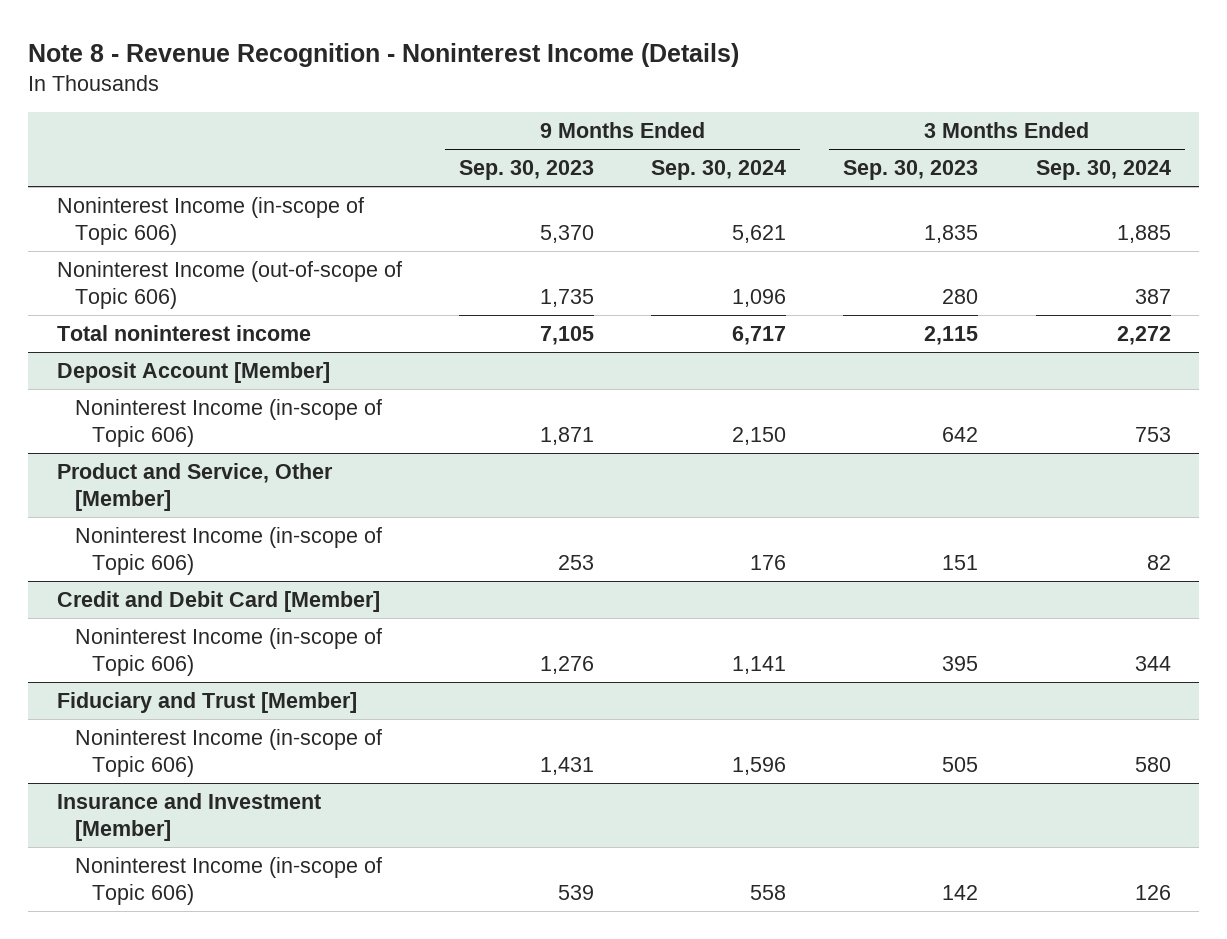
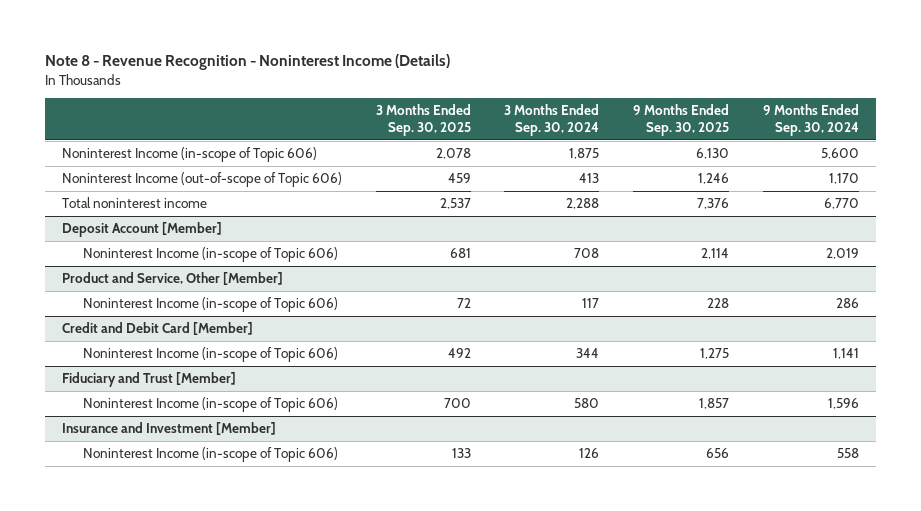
- | 9 Months Ended Sep. 30, 2023 | 9 Months Ended Sep. 30, 2024 | 3 Months Ended Sep. 30, 2023 | 3 Months Ended Sep. 30, 2024
+ | 3 Months Ended Sep. 30, 2025 | 3 Months Ended Sep. 30, 2024 | 9 Months Ended Sep. 30, 2025 | 9 Months Ended Sep. 30, 2024
- Noninterest Income (in-scope of Topic 606) | 5,370 | 5,621 | 1,835 | 1,885
- Noninterest Income (out-of-scope of Topic 606) | 1,735 | 1,096 | 280 | 387
- Total noninterest income | 7,105 | 6,717 | 2,115 | 2,272
+ Noninterest Income (in-scope of Topic 606) | 2,078 | 1,875 | 6,130 | 5,600
+ Noninterest Income (out-of-scope of Topic 606) | 459 | 413 | 1,246 | 1,170
+ Total noninterest income | 2,537 | 2,288 | 7,376 | 6,770
@ Deposit Account [Member]
- Noninterest Income (in-scope of Topic 606) | 1,871 | 2,150 | 642 | 753
+ Noninterest Income (in-scope of Topic 606) | 681 | 708 | 2,114 | 2,019
@ Product and Service, Other [Member]
- Noninterest Income (in-scope of Topic 606) | 253 | 176 | 151 | 82
+ Noninterest Income (in-scope of Topic 606) | 72 | 117 | 228 | 286

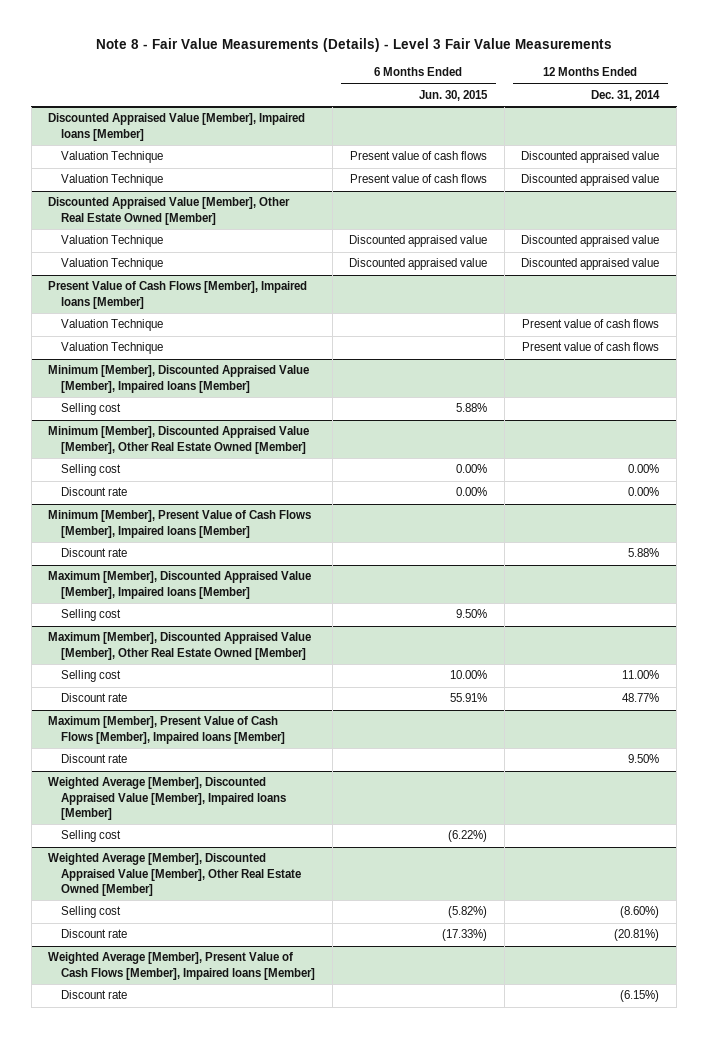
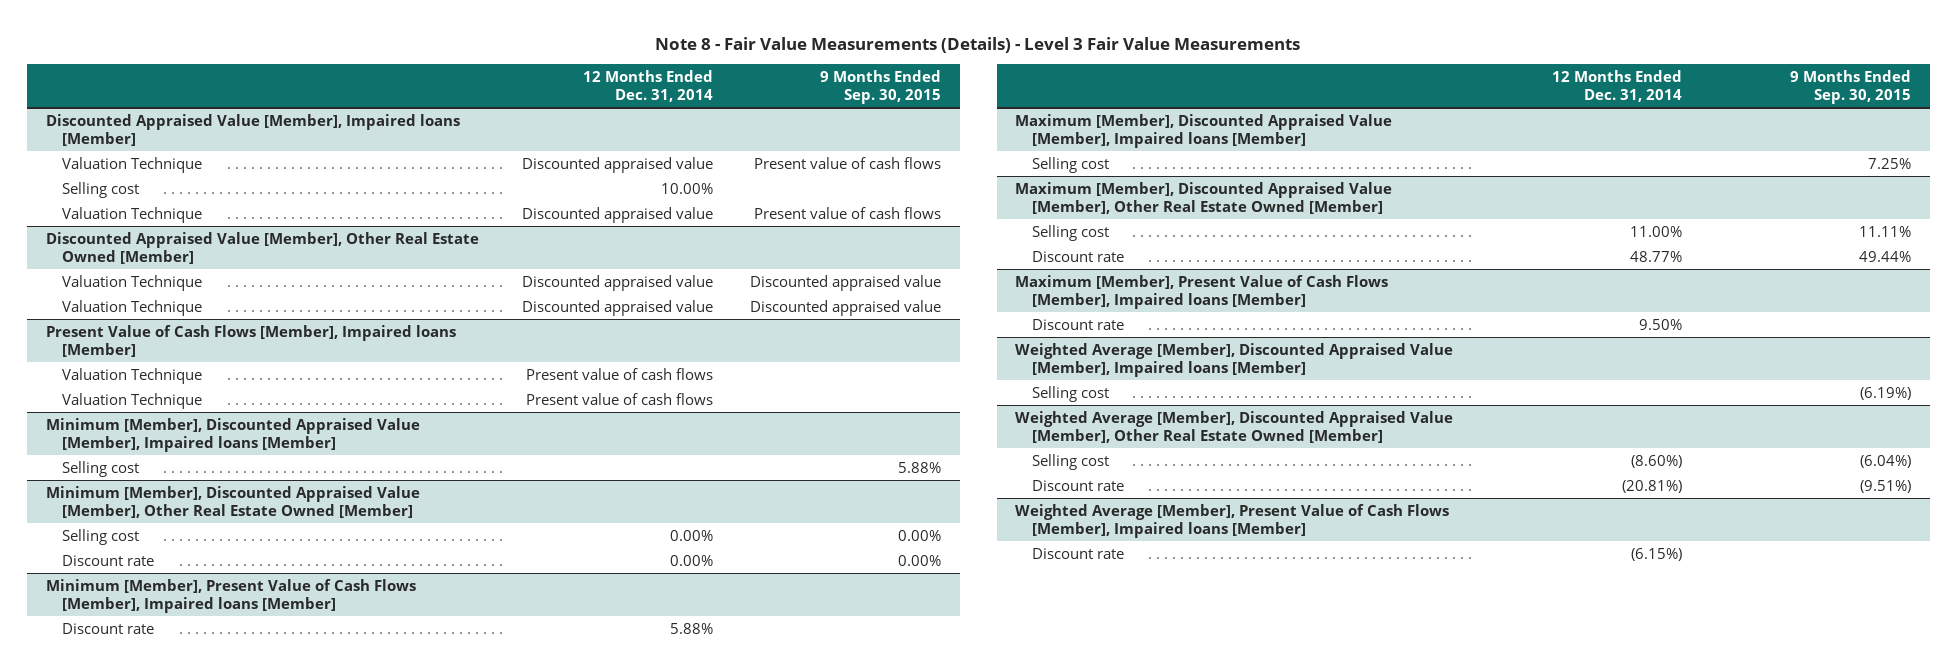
- | 6 Months Ended Jun. 30, 2015 | 12 Months Ended Dec. 31, 2014
+ | 12 Months Ended Dec. 31, 2014 | 9 Months Ended Sep. 30, 2015
@ Discounted Appraised Value [Member], Impaired loans [Member]
+ Selling cost | 10.00% |

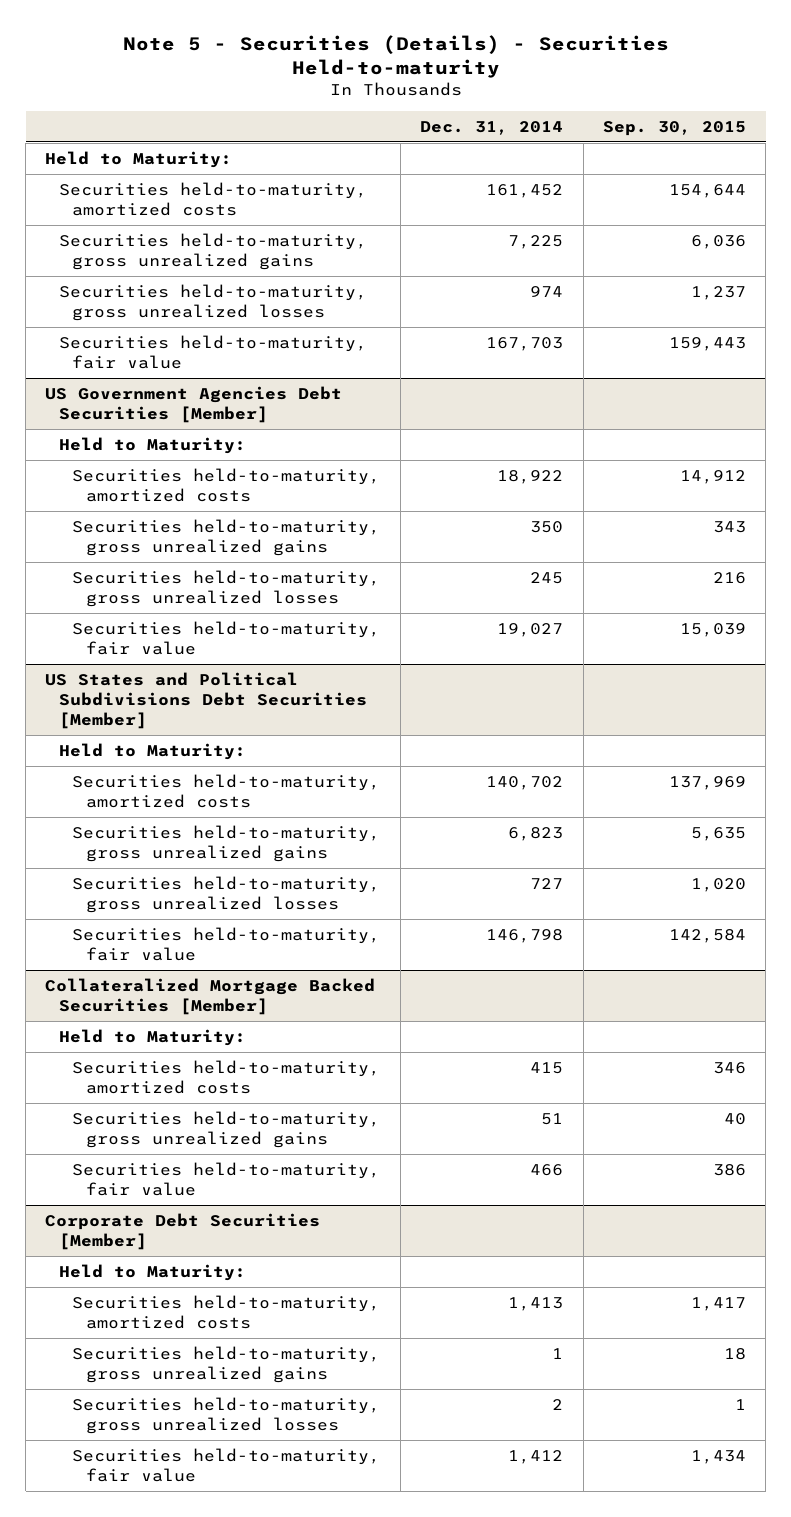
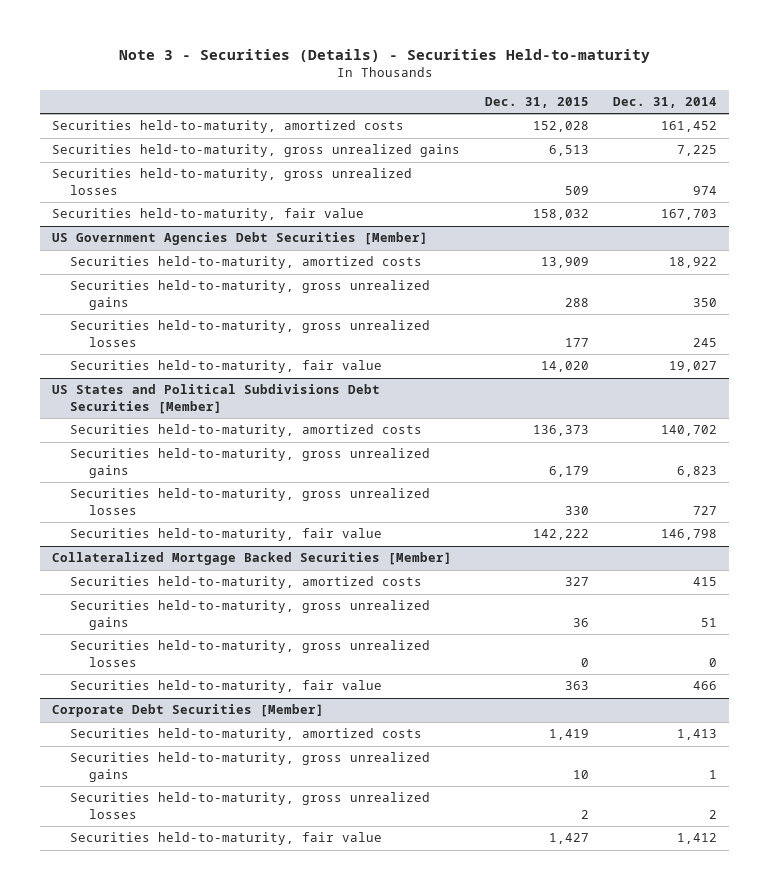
- Note 5 - Securities (Details) - Securities Held-to-maturity
+ Note 3 - Securities (Details) - Securities Held-to-maturity
- | Dec. 31, 2014 | Sep. 30, 2015
+ | Dec. 31, 2015 | Dec. 31, 2014
- Held to Maturity:
@ US Government Agencies Debt Securities [Member]
- Held to Maturity:
@ US States and Political Subdivisions Debt Securities [Member]
- Held to Maturity:
@ Collateralized Mortgage Backed Securities [Member]
- Held to Maturity:
+ Securities held-to-maturity, gross unrealized losses | 0 | 0
@ Corporate Debt Securities [Member]
- Held to Maturity:

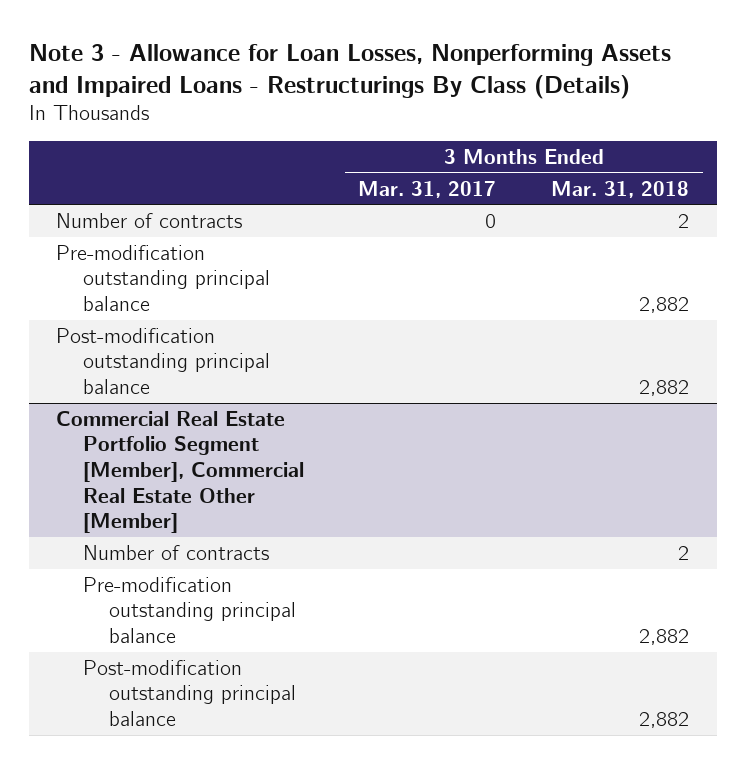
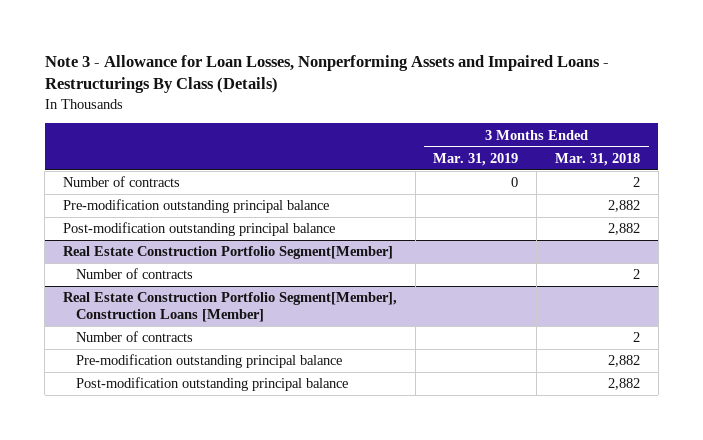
- | 3 Months Ended Mar. 31, 2017 | 3 Months Ended Mar. 31, 2018
+ | 3 Months Ended Mar. 31, 2019 | 3 Months Ended Mar. 31, 2018
- Commercial Real Estate Portfolio Segment [Member], Commercial Real Estate Other [Member]
+ Real Estate Construction Portfolio Segment[Member]
+ Real Estate Construction Portfolio Segment[Member], Construction Loans [Member]
+ Number of contracts | | 2

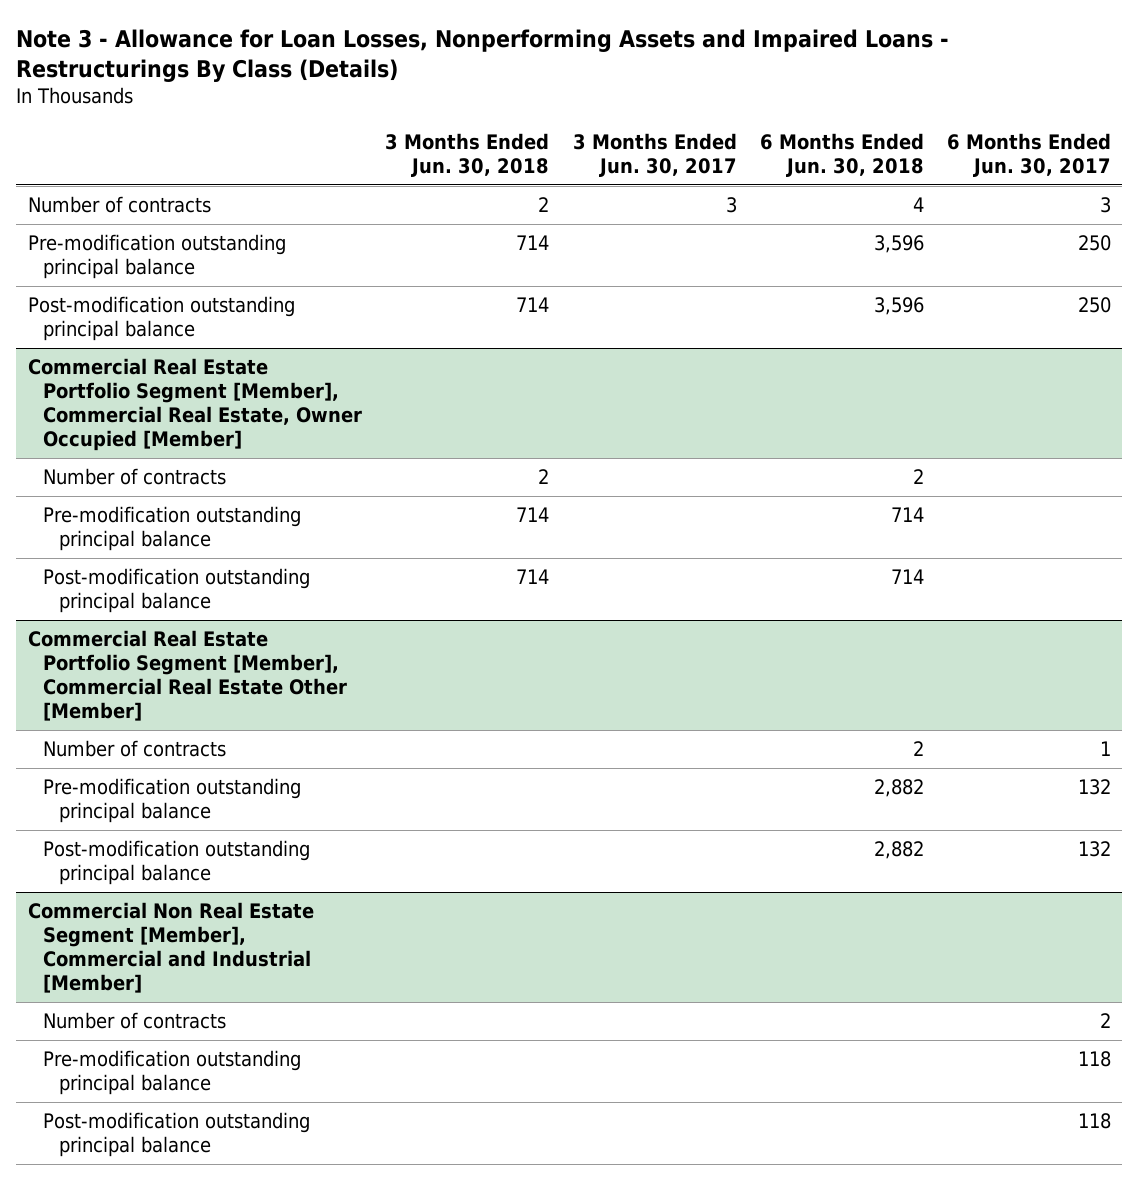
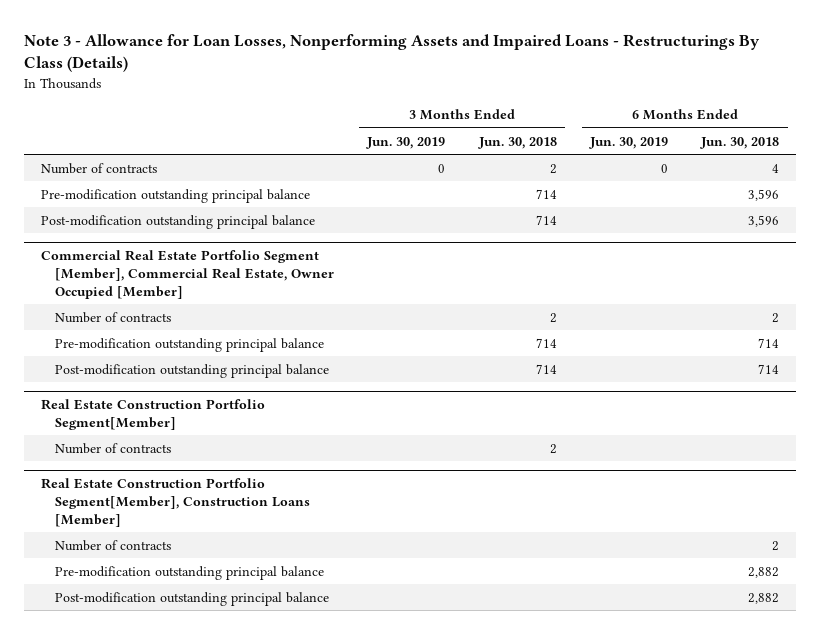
- | 3 Months Ended Jun. 30, 2018 | 3 Months Ended Jun. 30, 2017 | 6 Months Ended Jun. 30, 2018 | 6 Months Ended Jun. 30, 2017
+ | 3 Months Ended Jun. 30, 2019 | 3 Months Ended Jun. 30, 2018 | 6 Months Ended Jun. 30, 2019 | 6 Months Ended Jun. 30, 2018
- Commercial Real Estate Portfolio Segment [Member], Commercial Real Estate Other [Member]
+ Real Estate Construction Portfolio Segment[Member]
+ Number of contracts | | 2 | |
+ Real Estate Construction Portfolio Segment[Member], Construction Loans [Member]
- Commercial Non Real Estate Segment [Member], Commercial and Industrial [Member]
- Number of contracts | | | | 2
- Pre-modification outstanding principal balance | | | | 118
- Post-modification outstanding principal balance | | | | 118

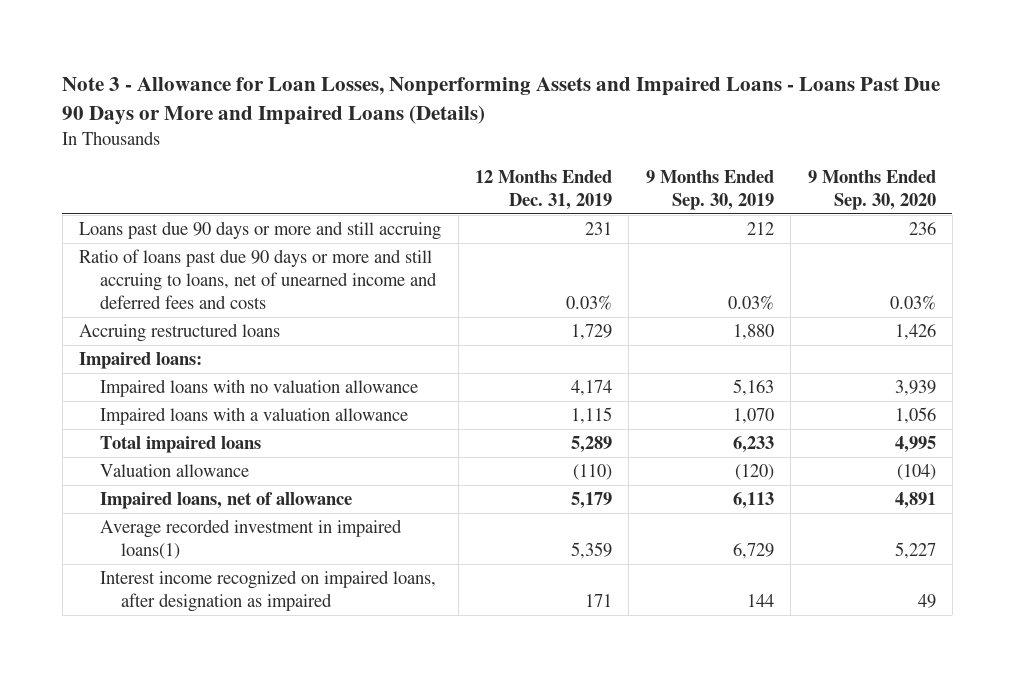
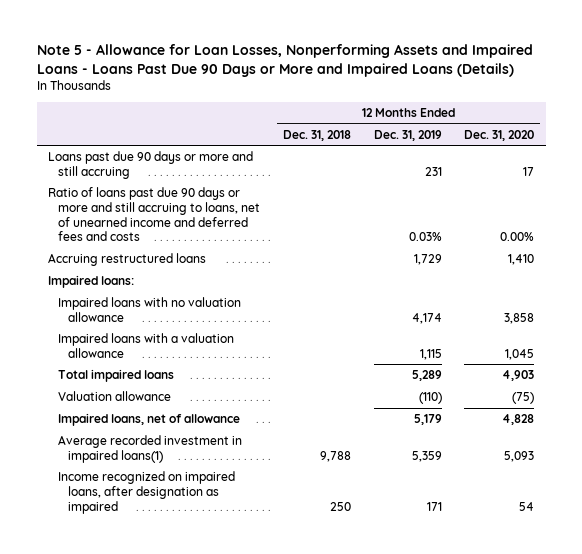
- Note 3 - Allowance for Loan Losses, Nonperforming Assets and Impaired Loans - Loans Past Due 90 Days or More and Impaired Loans (Details)
+ Note 5 - Allowance for Loan Losses, Nonperforming Assets and Impaired Loans - Loans Past Due 90 Days or More and Impaired Loans (Details)
- | 12 Months Ended Dec. 31, 2019 | 9 Months Ended Sep. 30, 2019 | 9 Months Ended Sep. 30, 2020
+ | 12 Months Ended Dec. 31, 2018 | 12 Months Ended Dec. 31, 2019 | 12 Months Ended Dec. 31, 2020
- Interest income recognized on impaired loans, after designation as impaired | 171 | 144 | 49
+ Income recognized on impaired loans, after designation as impaired | 250 | 171 | 54

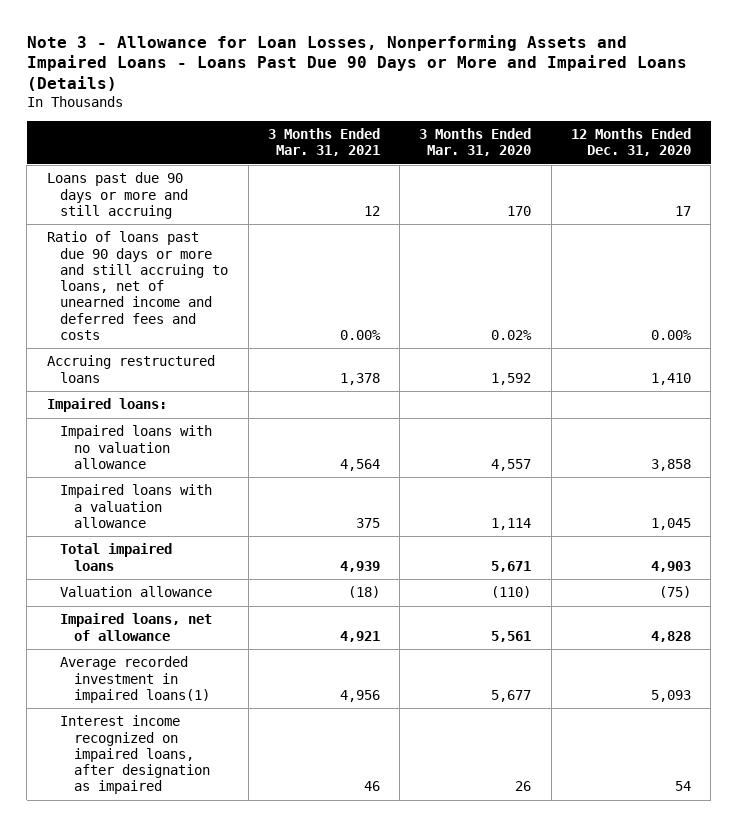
- Note 5 - Allowance for Loan Losses, Nonperforming Assets and Impaired Loans - Loans Past Due 90 Days or More and Impaired Loans (Details)
+ Note 3 - Allowance for Loan Losses, Nonperforming Assets and Impaired Loans - Loans Past Due 90 Days or More and Impaired Loans (Details)
- | 12 Months Ended Dec. 31, 2018 | 12 Months Ended Dec. 31, 2019 | 12 Months Ended Dec. 31, 2020
+ | 3 Months Ended Mar. 31, 2021 | 3 Months Ended Mar. 31, 2020 | 12 Months Ended Dec. 31, 2020
- Income recognized on impaired loans, after designation as impaired | 250 | 171 | 54
+ Interest income recognized on impaired loans, after designation as impaired | 46 | 26 | 54

